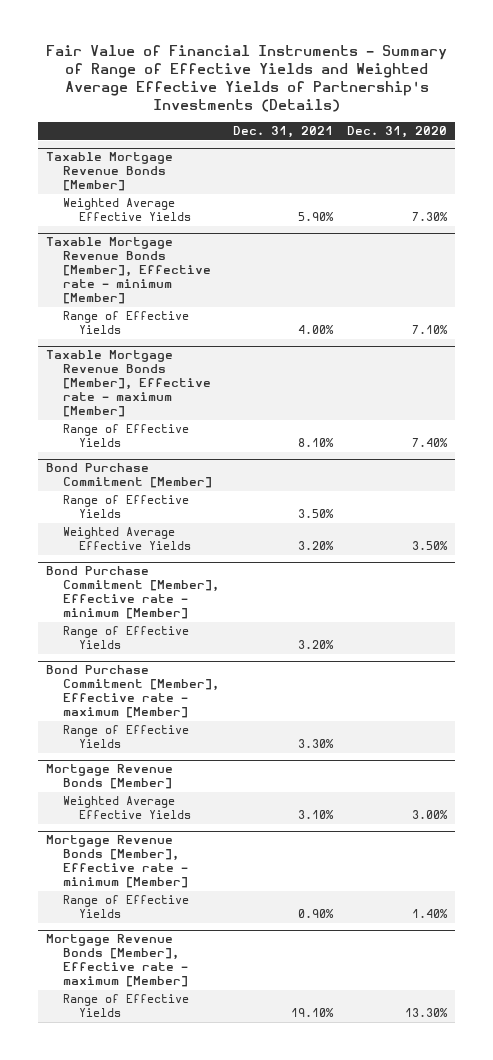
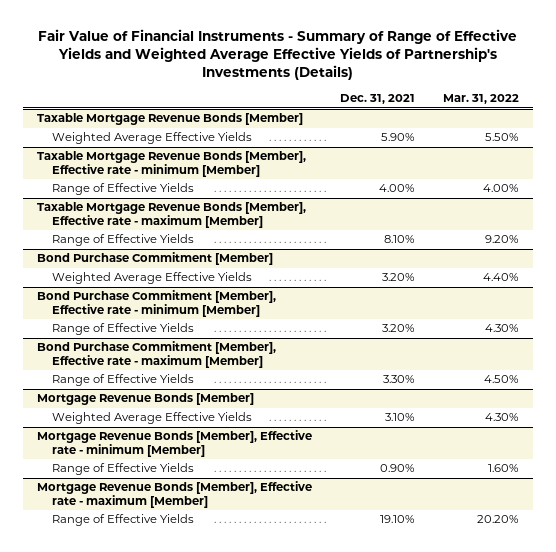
- | Dec. 31, 2021 | Dec. 31, 2020
+ | Dec. 31, 2021 | Mar. 31, 2022
@ Bond Purchase Commitment [Member]
- Range of Effective Yields | 3.50% |

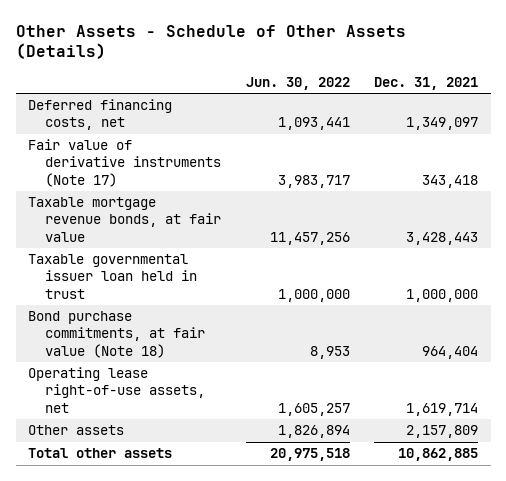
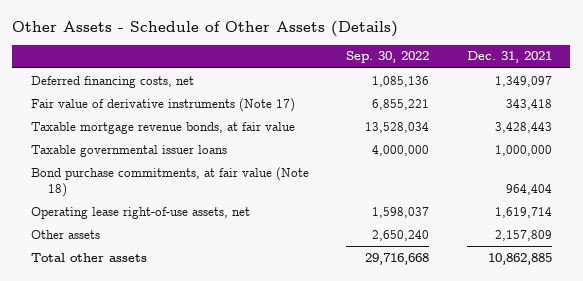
- | Jun. 30, 2022 | Dec. 31, 2021
+ | Sep. 30, 2022 | Dec. 31, 2021
- Taxable governmental issuer loan held in trust | 1,000,000 | 1,000,000
+ Taxable governmental issuer loans | 4,000,000 | 1,000,000

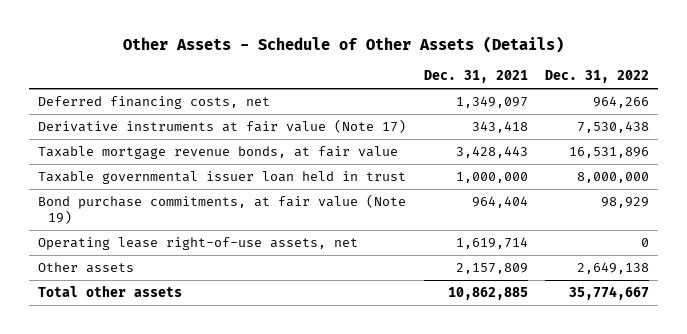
- | Sep. 30, 2022 | Dec. 31, 2021
+ | Dec. 31, 2021 | Dec. 31, 2022
- Fair value of derivative instruments (Note 17) | 6,855,221 | 343,418
+ Derivative instruments at fair value (Note 17) | 343,418 | 7,530,438
- Taxable governmental issuer loans | 4,000,000 | 1,000,000
- Bond purchase commitments, at fair value (Note 18) | | 964,404
+ Taxable governmental issuer loan held in trust | 1,000,000 | 8,000,000
+ Bond purchase commitments, at fair value (Note 19) | 964,404 | 98,929

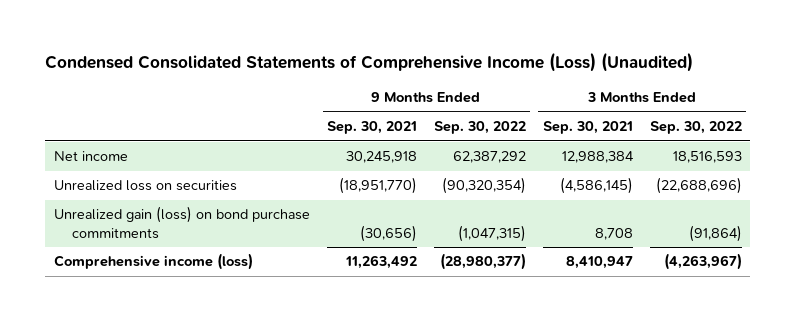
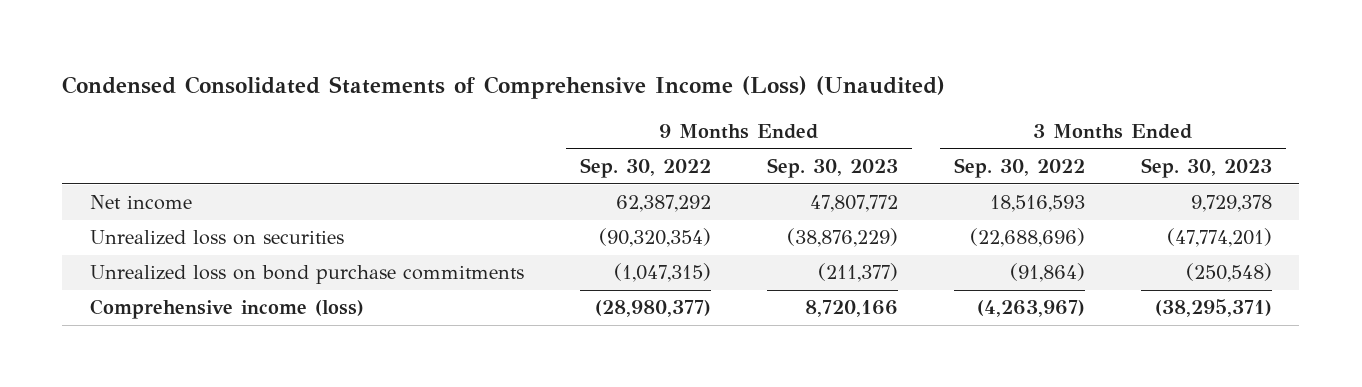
- | 9 Months Ended Sep. 30, 2021 | 9 Months Ended Sep. 30, 2022 | 3 Months Ended Sep. 30, 2021 | 3 Months Ended Sep. 30, 2022
+ | 9 Months Ended Sep. 30, 2022 | 9 Months Ended Sep. 30, 2023 | 3 Months Ended Sep. 30, 2022 | 3 Months Ended Sep. 30, 2023
- Unrealized gain (loss) on bond purchase commitments | (30,656) | (1,047,315) | 8,708 | (91,864)
+ Unrealized loss on bond purchase commitments | (1,047,315) | (211,377) | (91,864) | (250,548)

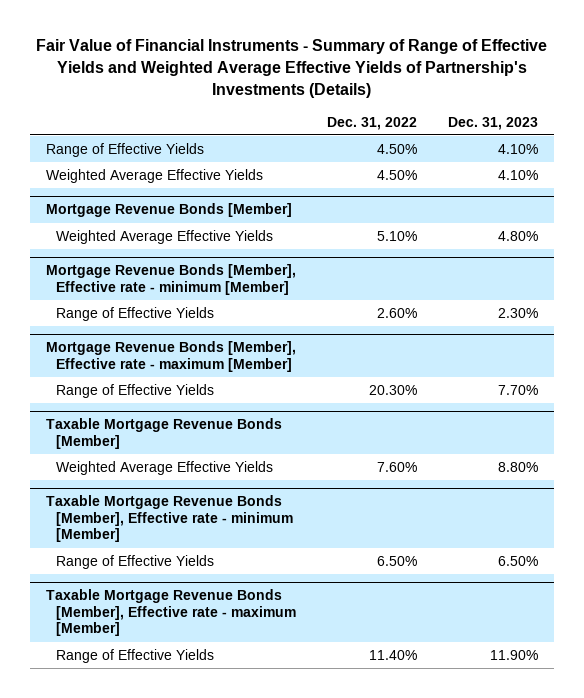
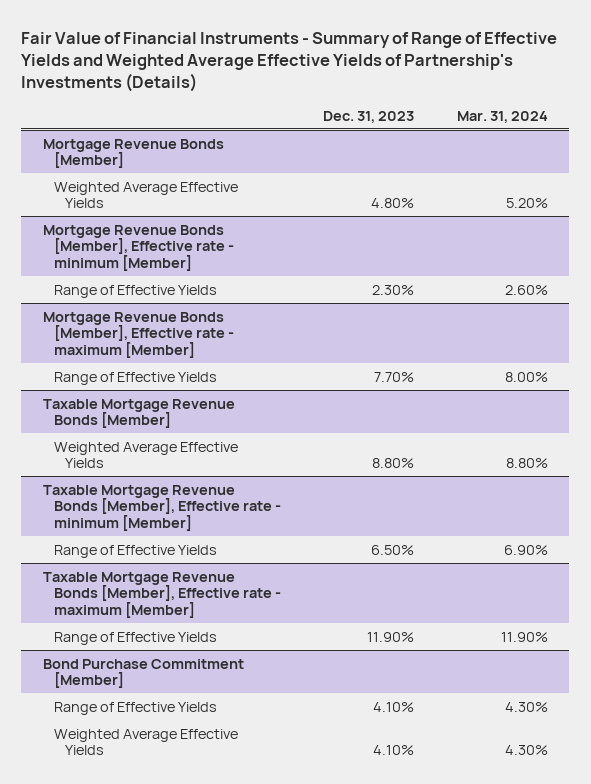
- | Dec. 31, 2022 | Dec. 31, 2023
+ | Dec. 31, 2023 | Mar. 31, 2024
- Range of Effective Yields | 4.50% | 4.10%
- Weighted Average Effective Yields | 4.50% | 4.10%
+ Bond Purchase Commitment [Member]
+ Range of Effective Yields | 4.10% | 4.30%
+ Weighted Average Effective Yields | 4.10% | 4.30%

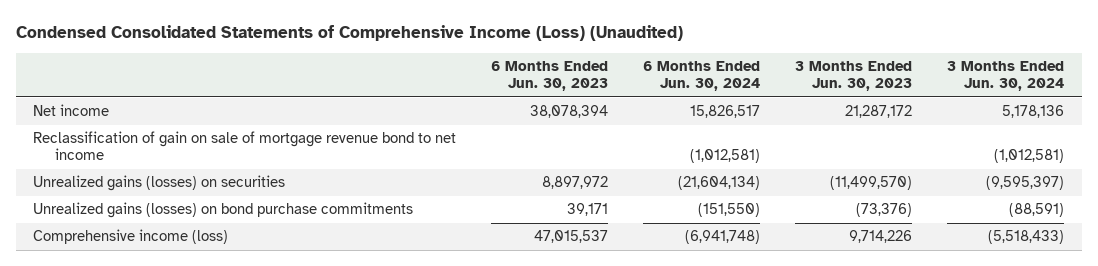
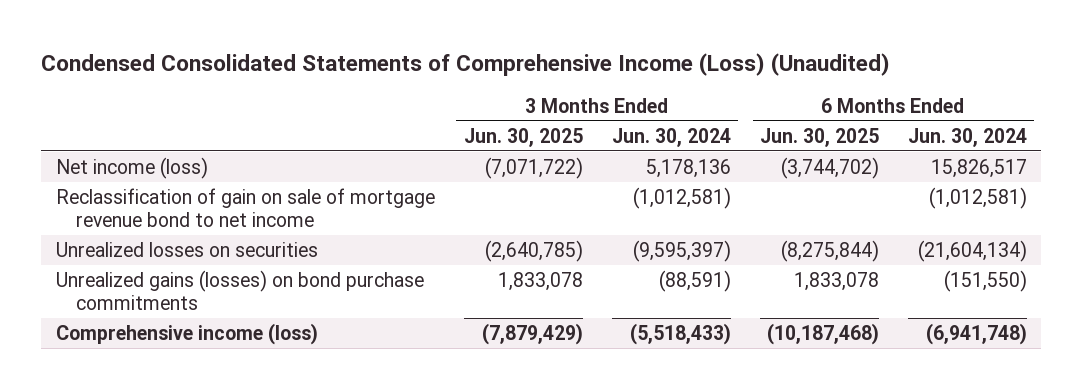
- | 6 Months Ended Jun. 30, 2023 | 6 Months Ended Jun. 30, 2024 | 3 Months Ended Jun. 30, 2023 | 3 Months Ended Jun. 30, 2024
+ | 3 Months Ended Jun. 30, 2025 | 3 Months Ended Jun. 30, 2024 | 6 Months Ended Jun. 30, 2025 | 6 Months Ended Jun. 30, 2024
- Net income | 38,078,394 | 15,826,517 | 21,287,172 | 5,178,136
+ Net income (loss) | (7,071,722) | 5,178,136 | (3,744,702) | 15,826,517
- Unrealized gains (losses) on securities | 8,897,972 | (21,604,134) | (11,499,570) | (9,595,397)
+ Unrealized losses on securities | (2,640,785) | (9,595,397) | (8,275,844) | (21,604,134)

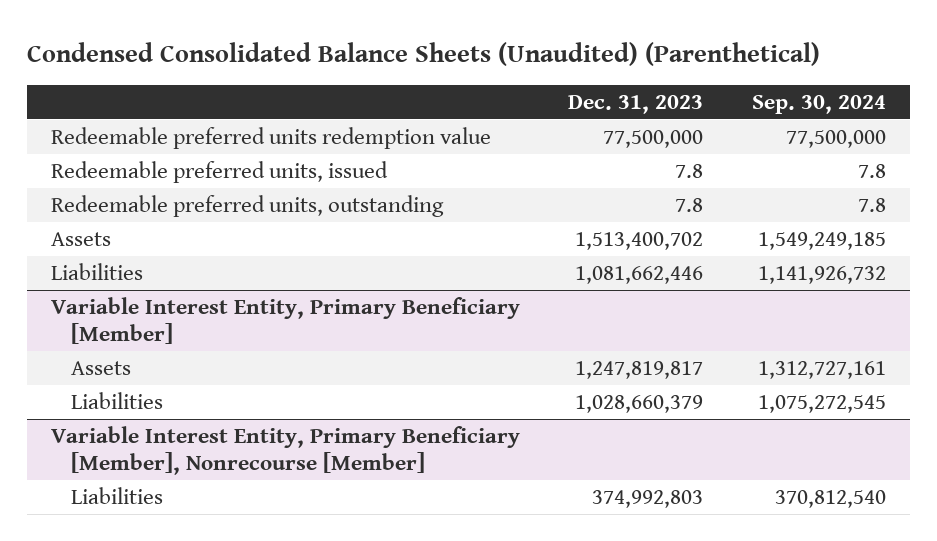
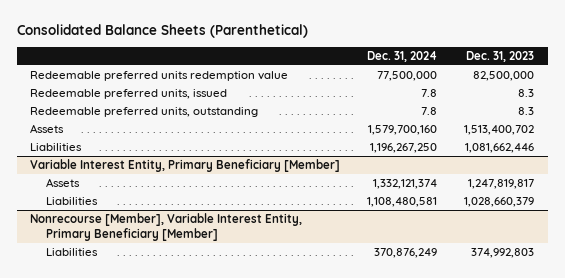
- Condensed Consolidated Balance Sheets (Unaudited) (Parenthetical)
+ Consolidated Balance Sheets (Parenthetical)
- | Dec. 31, 2023 | Sep. 30, 2024
+ | Dec. 31, 2024 | Dec. 31, 2023
- Redeemable preferred units redemption value | 77,500,000 | 77,500,000
- Redeemable preferred units, issued | 7.8 | 7.8
- Redeemable preferred units, outstanding | 7.8 | 7.8
+ Redeemable preferred units redemption value | 77,500,000 | 82,500,000
+ Redeemable preferred units, issued | 7.8 | 8.3
+ Redeemable preferred units, outstanding | 7.8 | 8.3
- Variable Interest Entity, Primary Beneficiary [Member], Nonrecourse [Member]
+ Nonrecourse [Member], Variable Interest Entity, Primary Beneficiary [Member]

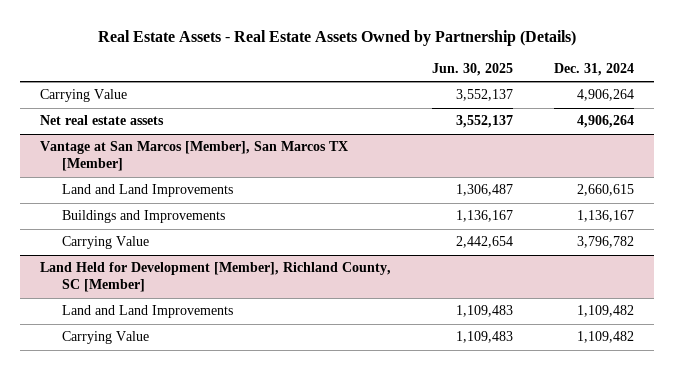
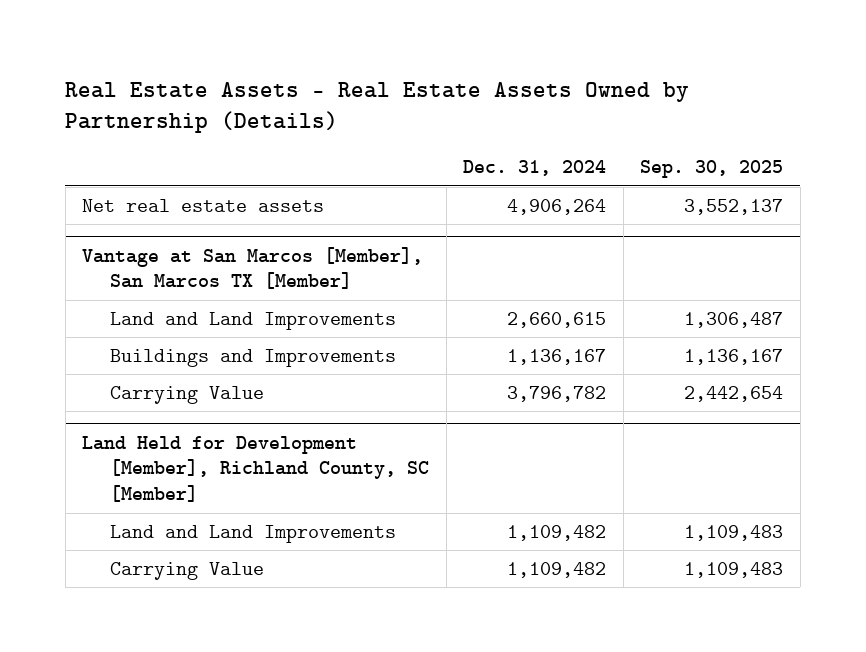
- | Jun. 30, 2025 | Dec. 31, 2024
+ | Dec. 31, 2024 | Sep. 30, 2025
- Carrying Value | 3,552,137 | 4,906,264

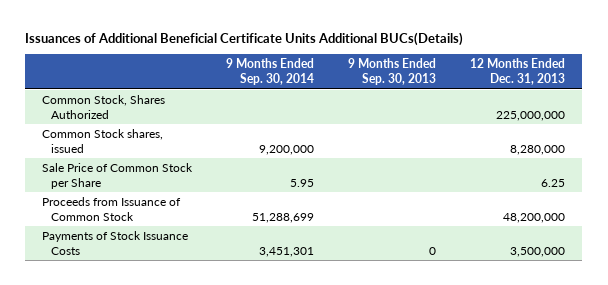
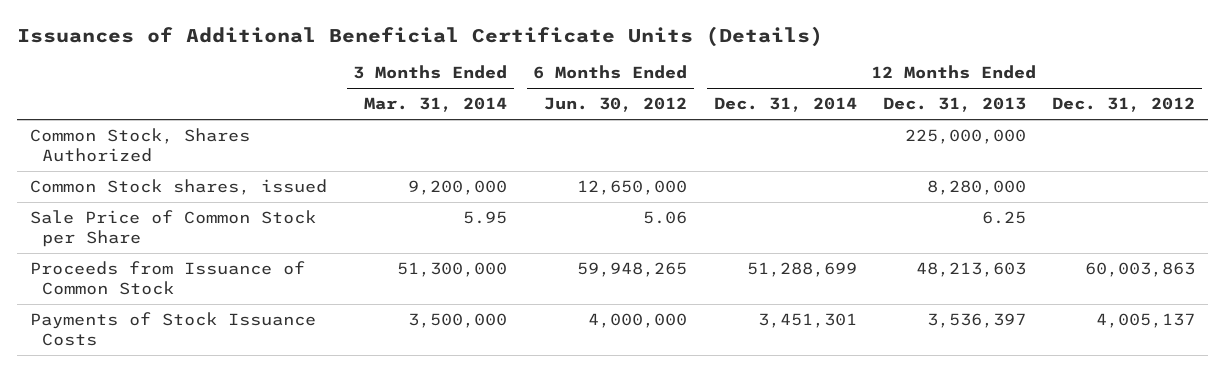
- Issuances of Additional Beneficial Certificate Units Additional BUCs(Details)
+ Issuances of Additional Beneficial Certificate Units (Details)
- | 9 Months Ended Sep. 30, 2014 | 9 Months Ended Sep. 30, 2013 | 12 Months Ended Dec. 31, 2013
+ | 3 Months Ended Mar. 31, 2014 | 6 Months Ended Jun. 30, 2012 | 12 Months Ended Dec. 31, 2014 | 12 Months Ended Dec. 31, 2013 | 12 Months Ended Dec. 31, 2012
- Proceeds from Issuance of Common Stock | 51,288,699 | | 48,200,000
- Payments of Stock Issuance Costs | 3,451,301 | 0 | 3,500,000
+ Proceeds from Issuance of Common Stock | 51,300,000 | 59,948,265 | 51,288,699 | 48,213,603 | 60,003,863
+ Payments of Stock Issuance Costs | 3,500,000 | 4,000,000 | 3,451,301 | 3,536,397 | 4,005,137

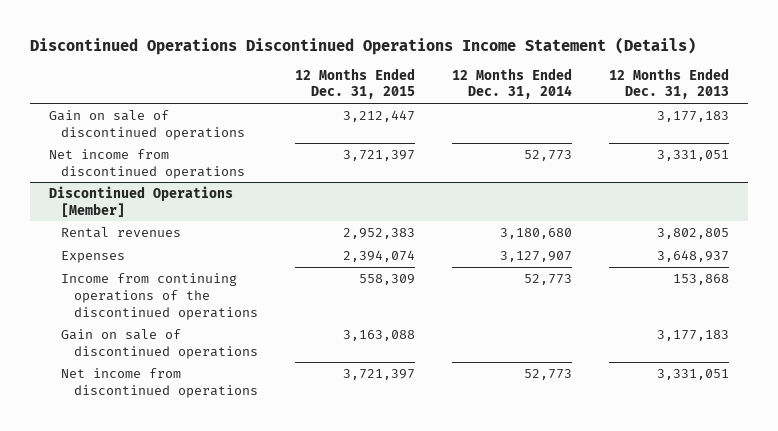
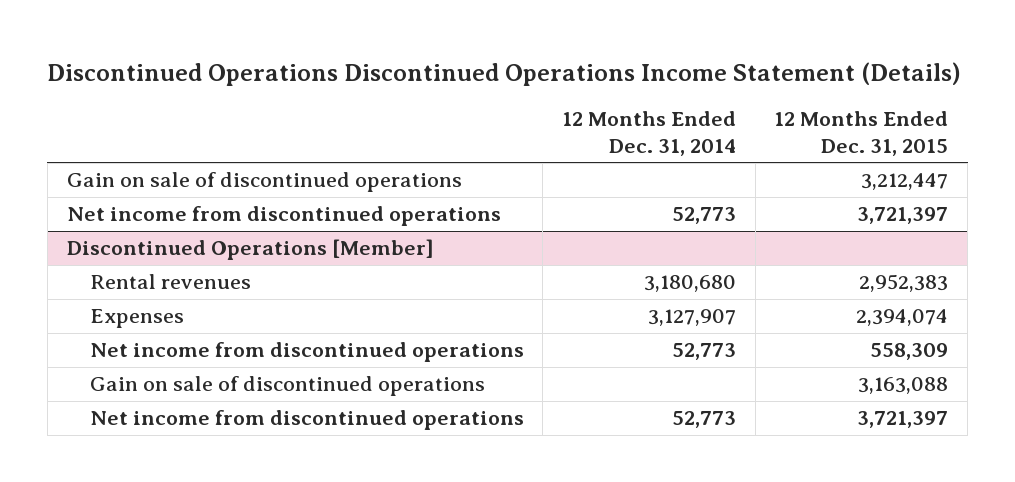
- | 12 Months Ended Dec. 31, 2015 | 12 Months Ended Dec. 31, 2014 | 12 Months Ended Dec. 31, 2013
+ | 12 Months Ended Dec. 31, 2014 | 12 Months Ended Dec. 31, 2015
@ Discontinued Operations [Member]
- Income from continuing operations of the discontinued operations | 558,309 | 52,773 | 153,868
+ Net income from discontinued operations | 52,773 | 558,309

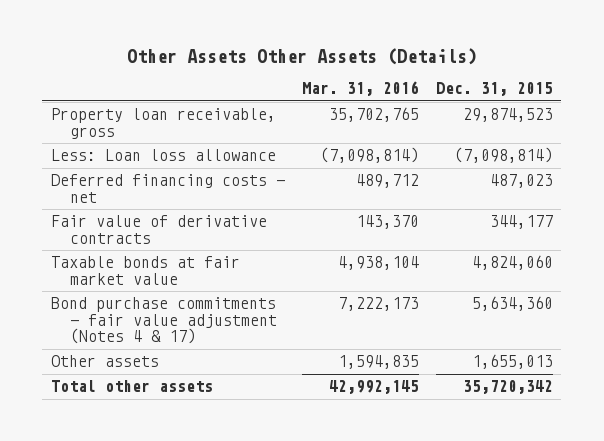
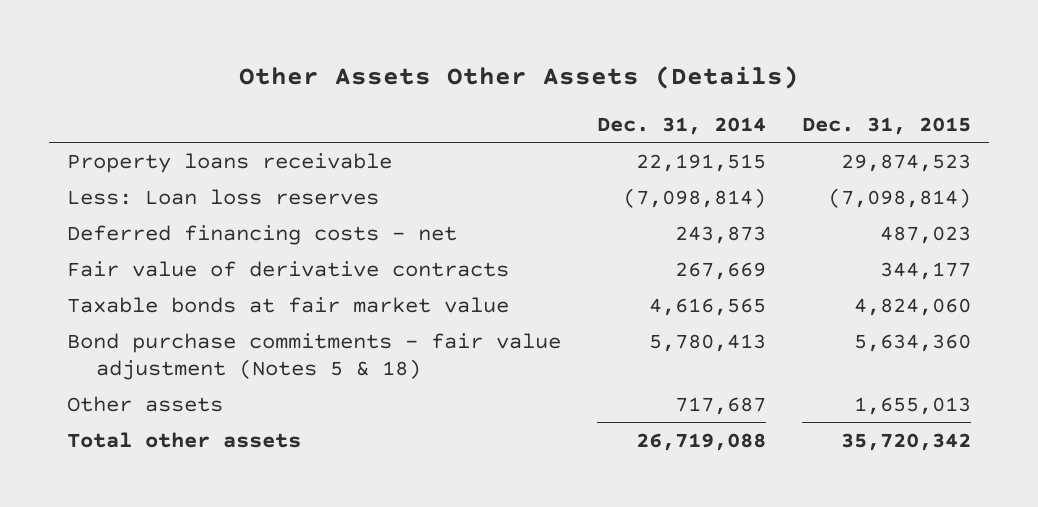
- | Mar. 31, 2016 | Dec. 31, 2015
+ | Dec. 31, 2014 | Dec. 31, 2015
- Property loan receivable, gross | 35,702,765 | 29,874,523
- Less: Loan loss allowance | (7,098,814) | (7,098,814)
+ Property loans receivable | 22,191,515 | 29,874,523
+ Less: Loan loss reserves | (7,098,814) | (7,098,814)
- Bond purchase commitments - fair value adjustment (Notes 4 & 17) | 7,222,173 | 5,634,360
+ Bond purchase commitments - fair value adjustment (Notes 5 & 18) | 5,780,413 | 5,634,360

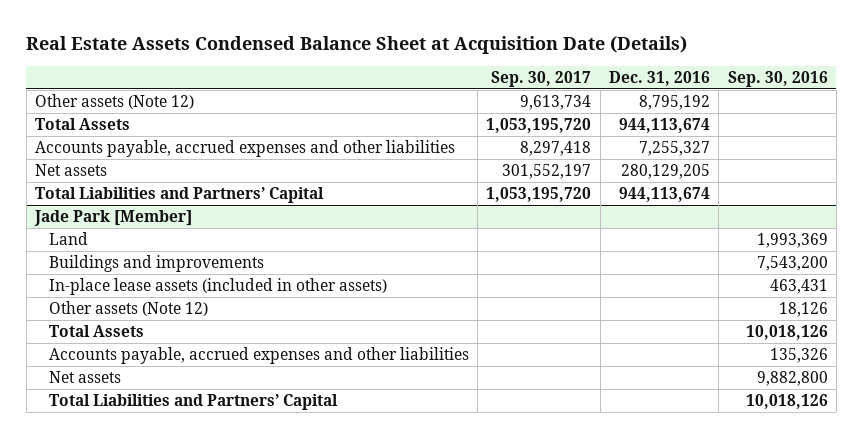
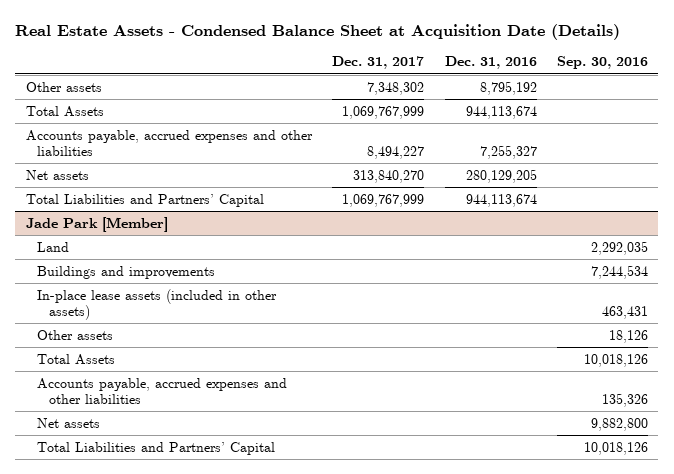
- Real Estate Assets Condensed Balance Sheet at Acquisition Date (Details)
+ Real Estate Assets - Condensed Balance Sheet at Acquisition Date (Details)
- | Sep. 30, 2017 | Dec. 31, 2016 | Sep. 30, 2016
+ | Dec. 31, 2017 | Dec. 31, 2016 | Sep. 30, 2016
- Other assets (Note 12) | 9,613,734 | 8,795,192 |
+ Other assets | 7,348,302 | 8,795,192 |
@ Jade Park [Member]
- Land | | | 1,993,369
- Buildings and improvements | | | 7,543,200
+ Land | | | 2,292,035
+ Buildings and improvements | | | 7,244,534
- Other assets (Note 12) | | | 18,126
+ Other assets | | | 18,126

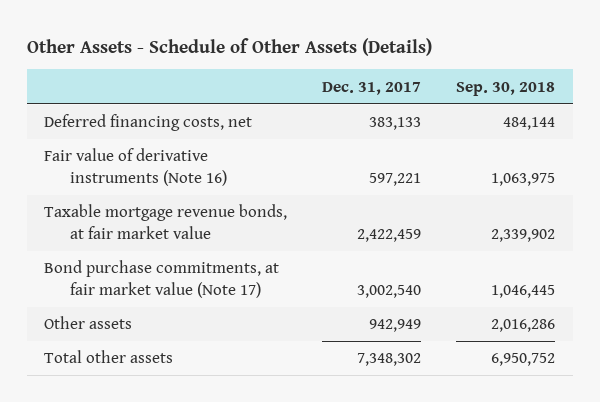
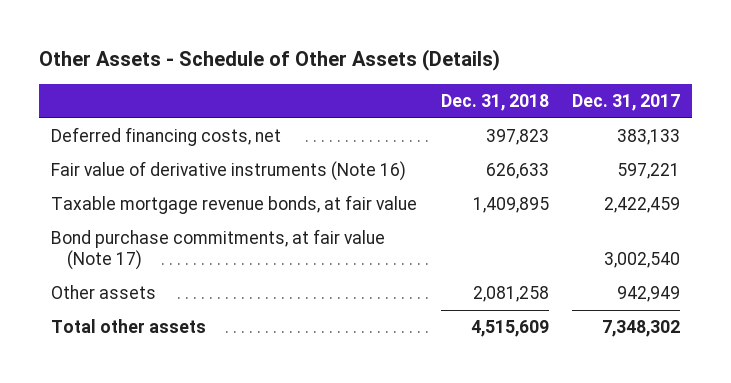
- | Dec. 31, 2017 | Sep. 30, 2018
+ | Dec. 31, 2018 | Dec. 31, 2017
- Taxable mortgage revenue bonds, at fair market value | 2,422,459 | 2,339,902
- Bond purchase commitments, at fair market value (Note 17) | 3,002,540 | 1,046,445
+ Taxable mortgage revenue bonds, at fair value | 1,409,895 | 2,422,459
+ Bond purchase commitments, at fair value (Note 17) | | 3,002,540

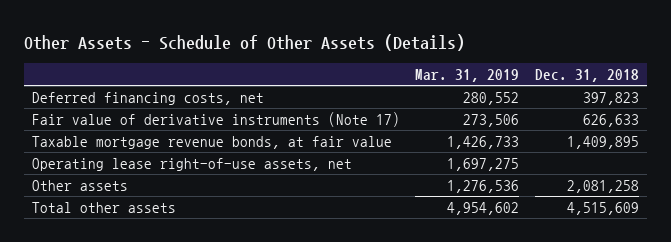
- | Dec. 31, 2018 | Dec. 31, 2017
+ | Mar. 31, 2019 | Dec. 31, 2018
- Fair value of derivative instruments (Note 16) | 626,633 | 597,221
+ Fair value of derivative instruments (Note 17) | 273,506 | 626,633
- Bond purchase commitments, at fair value (Note 17) | | 3,002,540
+ Operating lease right-of-use assets, net | 1,697,275 |

